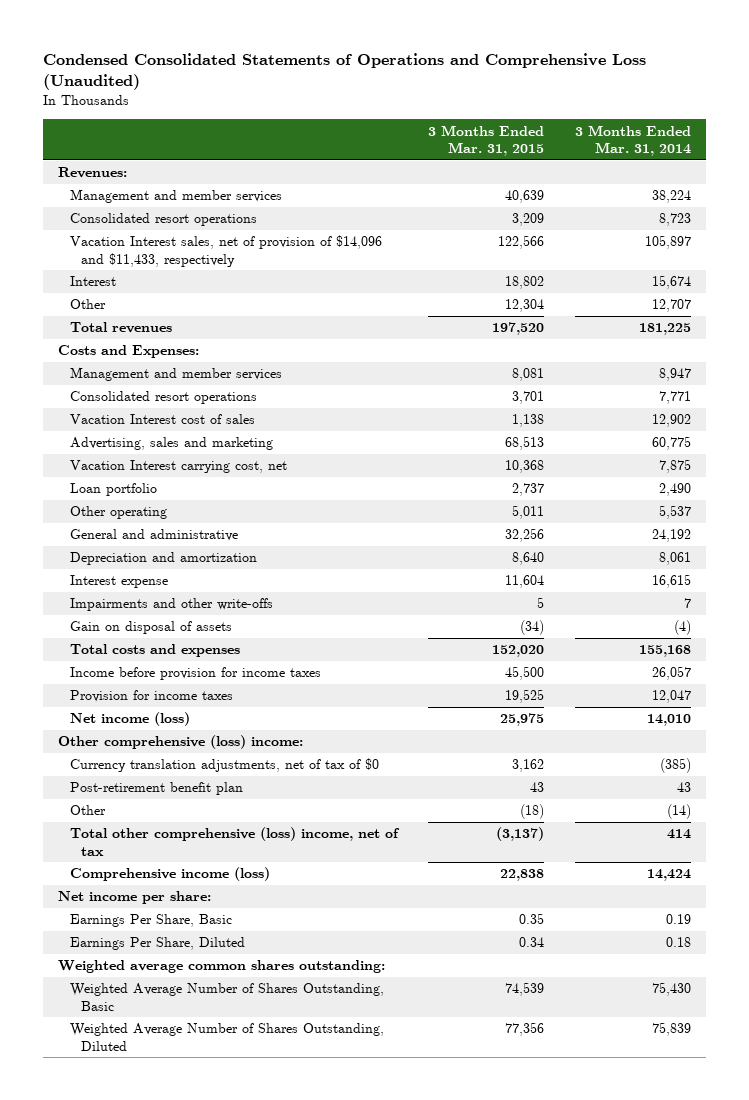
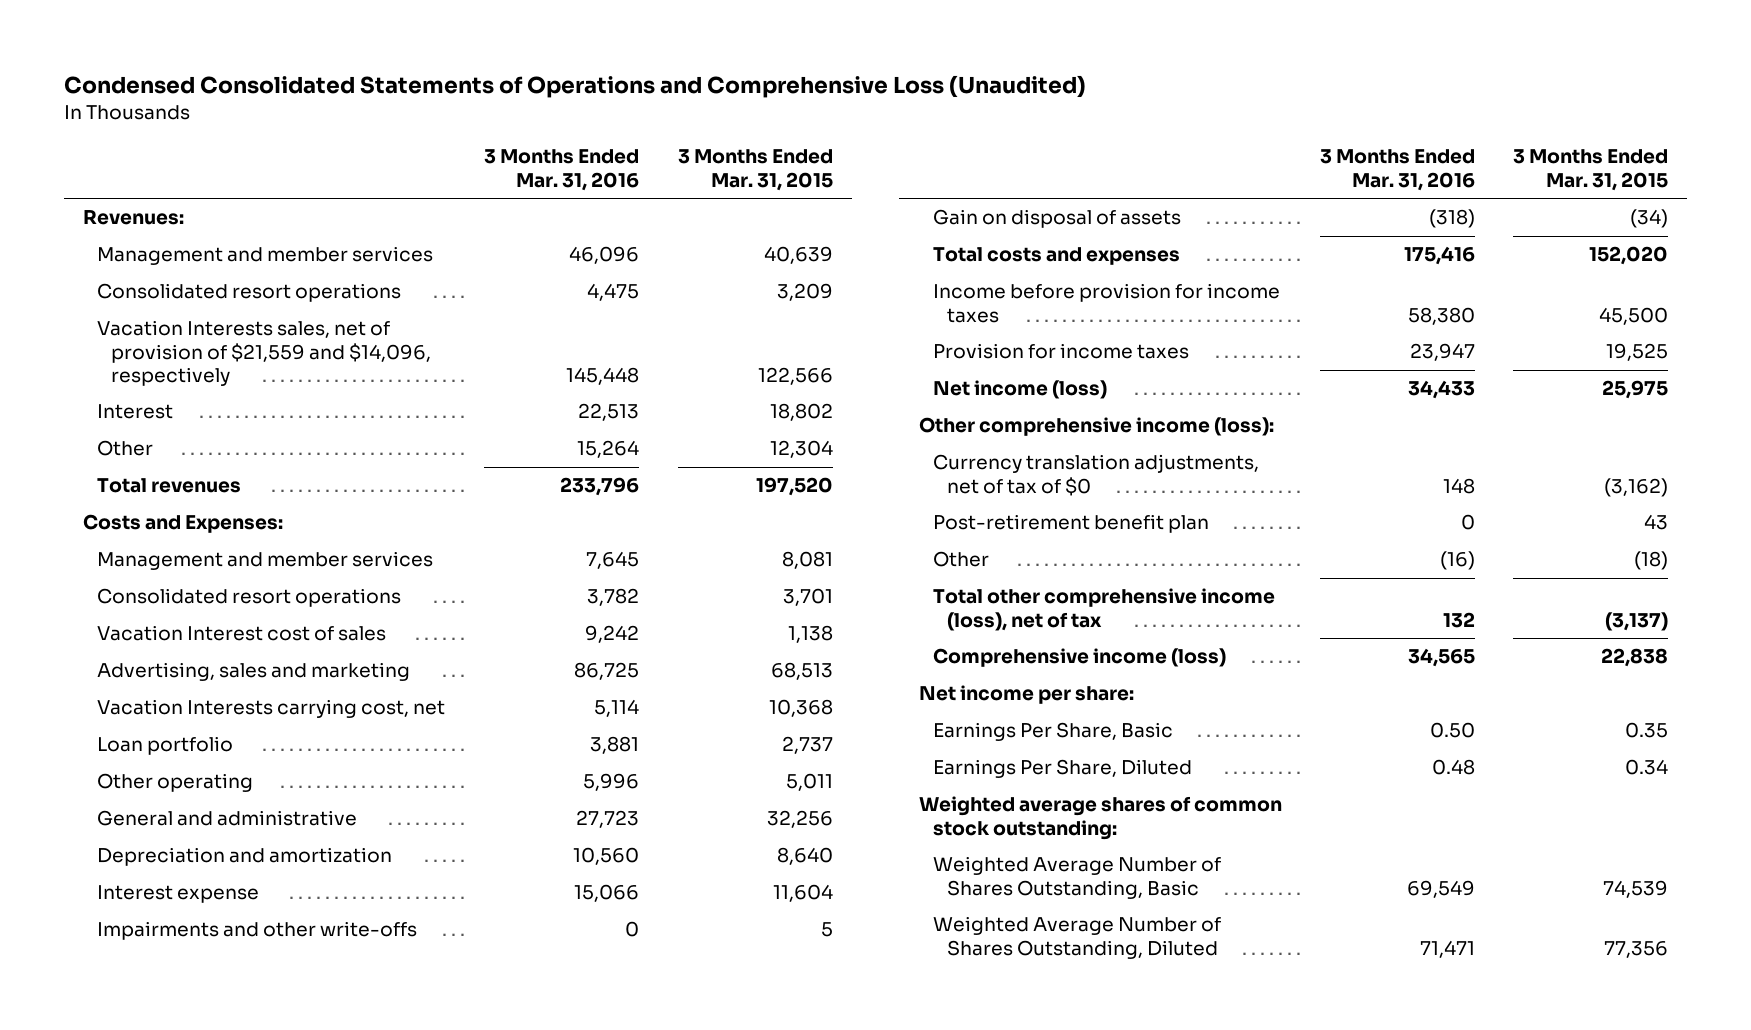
- | 3 Months Ended Mar. 31, 2015 | 3 Months Ended Mar. 31, 2014
+ | 3 Months Ended Mar. 31, 2016 | 3 Months Ended Mar. 31, 2015
- Vacation Interest sales, net of provision of $14,096 and $11,433, respectively | 122,566 | 105,897
+ Vacation Interests sales, net of provision of $21,559 and $14,096, respectively | 145,448 | 122,566
- Vacation Interest carrying cost, net | 10,368 | 7,875
+ Vacation Interests carrying cost, net | 5,114 | 10,368
- Other comprehensive (loss) income:
- Currency translation adjustments, net of tax of $0 | 3,162 | (385)
+ Other comprehensive income (loss):
+ Currency translation adjustments, net of tax of $0 | 148 | (3,162)
- Total other comprehensive (loss) income, net of tax | (3,137) | 414
+ Total other comprehensive income (loss), net of tax | 132 | (3,137)
- Weighted average common shares outstanding:
+ Weighted average shares of common stock outstanding:

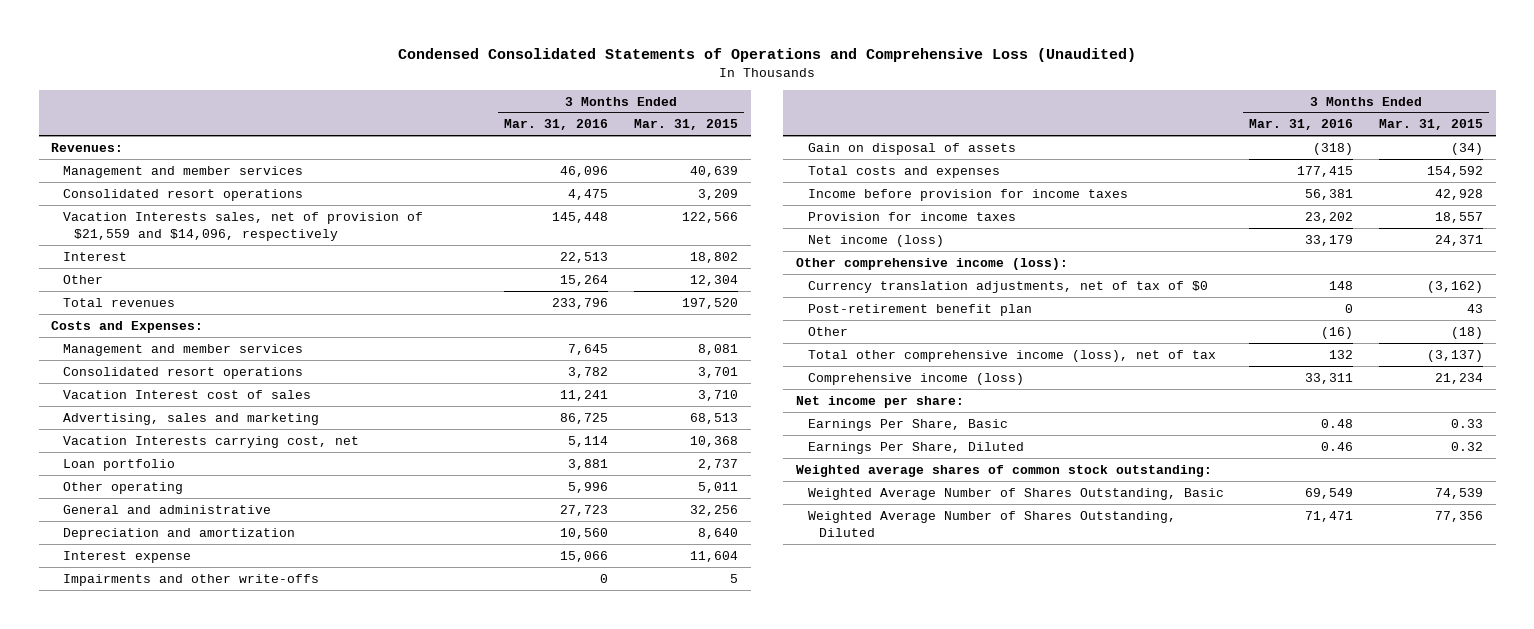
- Vacation Interest cost of sales | 9,242 | 1,138
+ Vacation Interest cost of sales | 11,241 | 3,710
- Total costs and expenses | 175,416 | 152,020
- Income before provision for income taxes | 58,380 | 45,500
- Provision for income taxes | 23,947 | 19,525
- Net income (loss) | 34,433 | 25,975
+ Total costs and expenses | 177,415 | 154,592
+ Income before provision for income taxes | 56,381 | 42,928
+ Provision for income taxes | 23,202 | 18,557
+ Net income (loss) | 33,179 | 24,371
- Comprehensive income (loss) | 34,565 | 22,838
+ Comprehensive income (loss) | 33,311 | 21,234
- Earnings Per Share, Basic | 0.50 | 0.35
- Earnings Per Share, Diluted | 0.48 | 0.34
+ Earnings Per Share, Basic | 0.48 | 0.33
+ Earnings Per Share, Diluted | 0.46 | 0.32

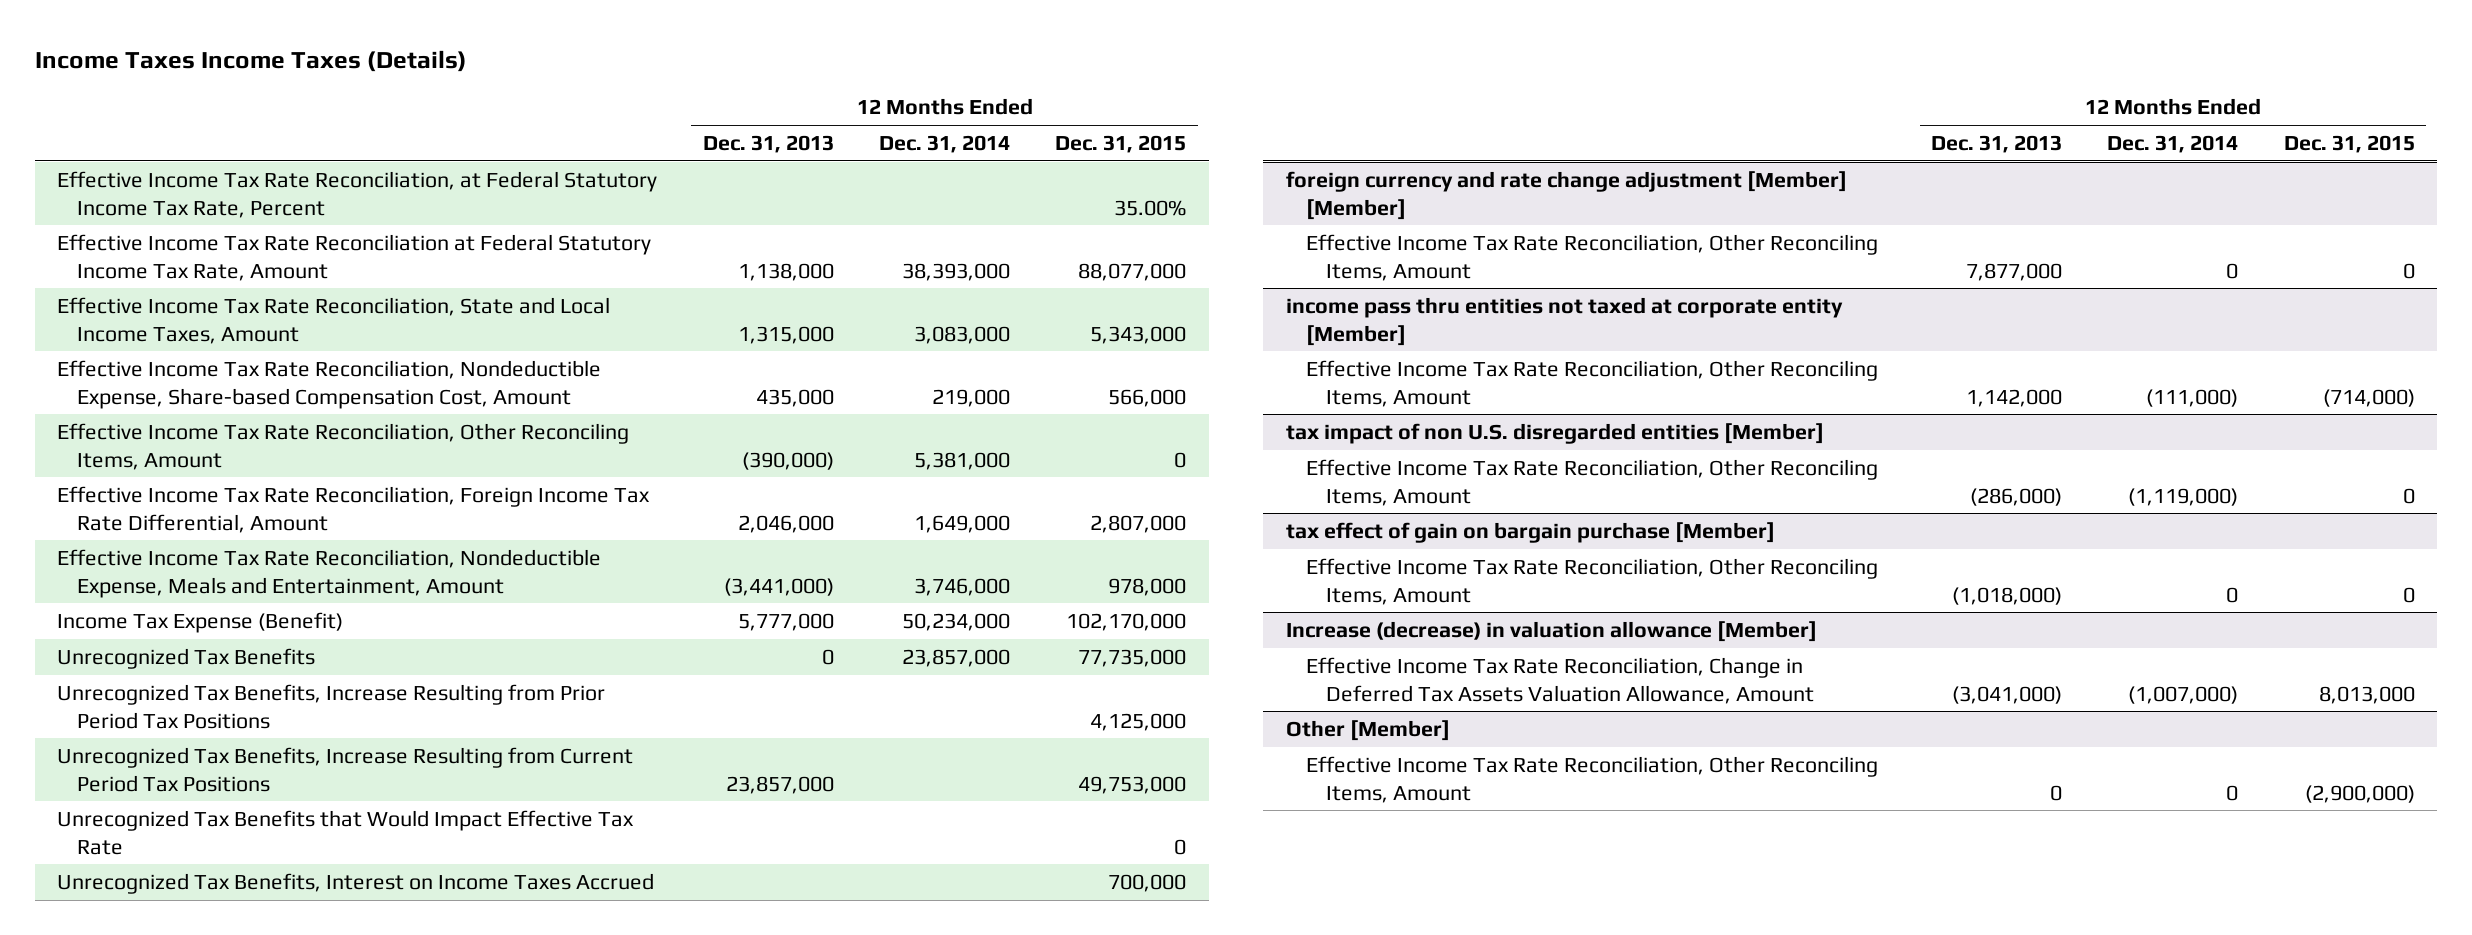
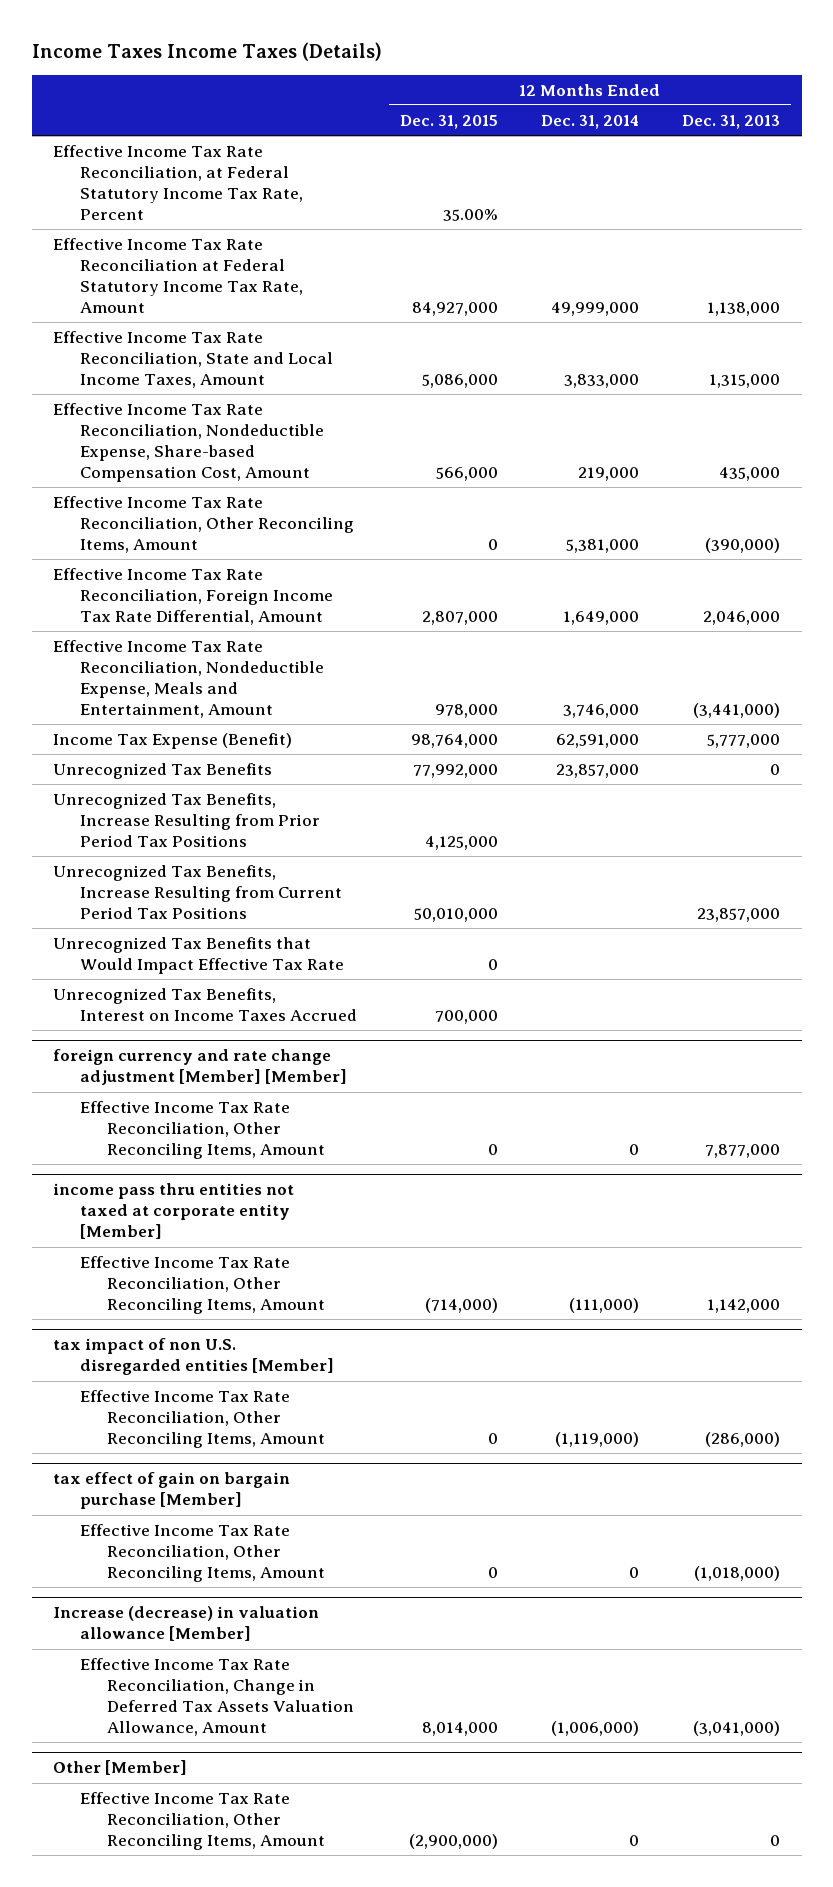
- | 12 Months Ended Dec. 31, 2013 | 12 Months Ended Dec. 31, 2014 | 12 Months Ended Dec. 31, 2015
+ | 12 Months Ended Dec. 31, 2015 | 12 Months Ended Dec. 31, 2014 | 12 Months Ended Dec. 31, 2013
- Effective Income Tax Rate Reconciliation at Federal Statutory Income Tax Rate, Amount | 1,138,000 | 38,393,000 | 88,077,000
- Effective Income Tax Rate Reconciliation, State and Local Income Taxes, Amount | 1,315,000 | 3,083,000 | 5,343,000
+ Effective Income Tax Rate Reconciliation at Federal Statutory Income Tax Rate, Amount | 84,927,000 | 49,999,000 | 1,138,000
+ Effective Income Tax Rate Reconciliation, State and Local Income Taxes, Amount | 5,086,000 | 3,833,000 | 1,315,000
- Income Tax Expense (Benefit) | 5,777,000 | 50,234,000 | 102,170,000
- Unrecognized Tax Benefits | 0 | 23,857,000 | 77,735,000
+ Income Tax Expense (Benefit) | 98,764,000 | 62,591,000 | 5,777,000
+ Unrecognized Tax Benefits | 77,992,000 | 23,857,000 | 0
- Unrecognized Tax Benefits, Increase Resulting from Current Period Tax Positions | 23,857,000 | | 49,753,000
+ Unrecognized Tax Benefits, Increase Resulting from Current Period Tax Positions | 50,010,000 | | 23,857,000
@ Increase (decrease) in valuation allowance [Member]
- Effective Income Tax Rate Reconciliation, Change in Deferred Tax Assets Valuation Allowance, Amount | (3,041,000) | (1,007,000) | 8,013,000
+ Effective Income Tax Rate Reconciliation, Change in Deferred Tax Assets Valuation Allowance, Amount | 8,014,000 | (1,006,000) | (3,041,000)

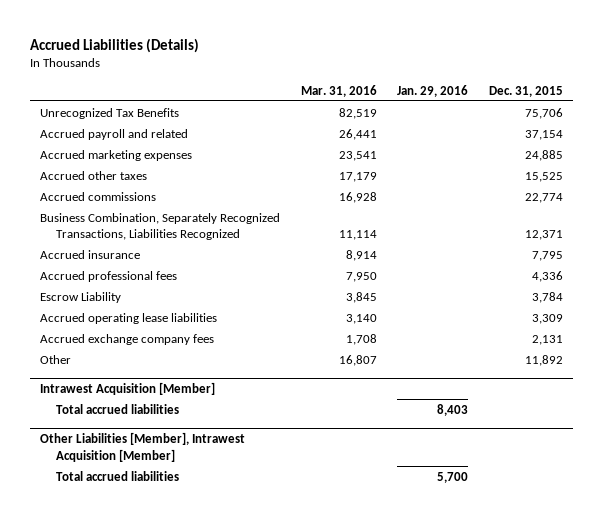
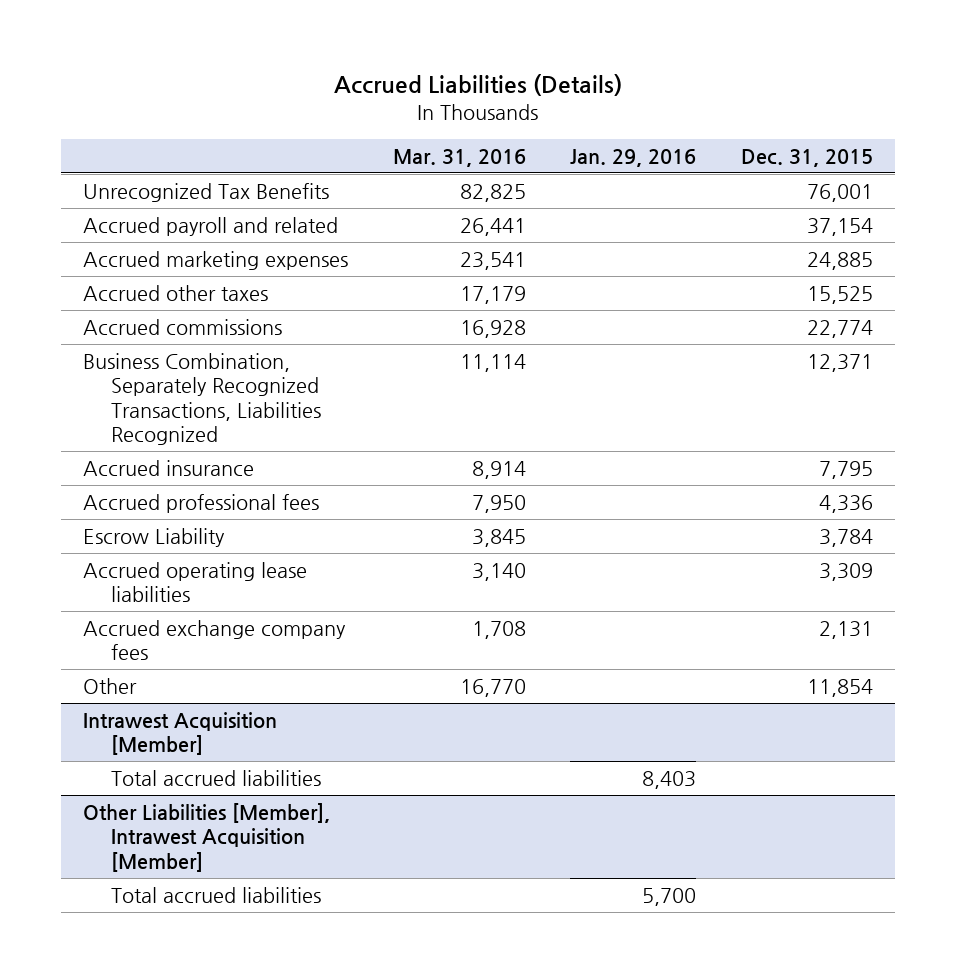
- Unrecognized Tax Benefits | 82,519 | | 75,706
+ Unrecognized Tax Benefits | 82,825 | | 76,001
- Other | 16,807 | | 11,892
+ Other | 16,770 | | 11,854

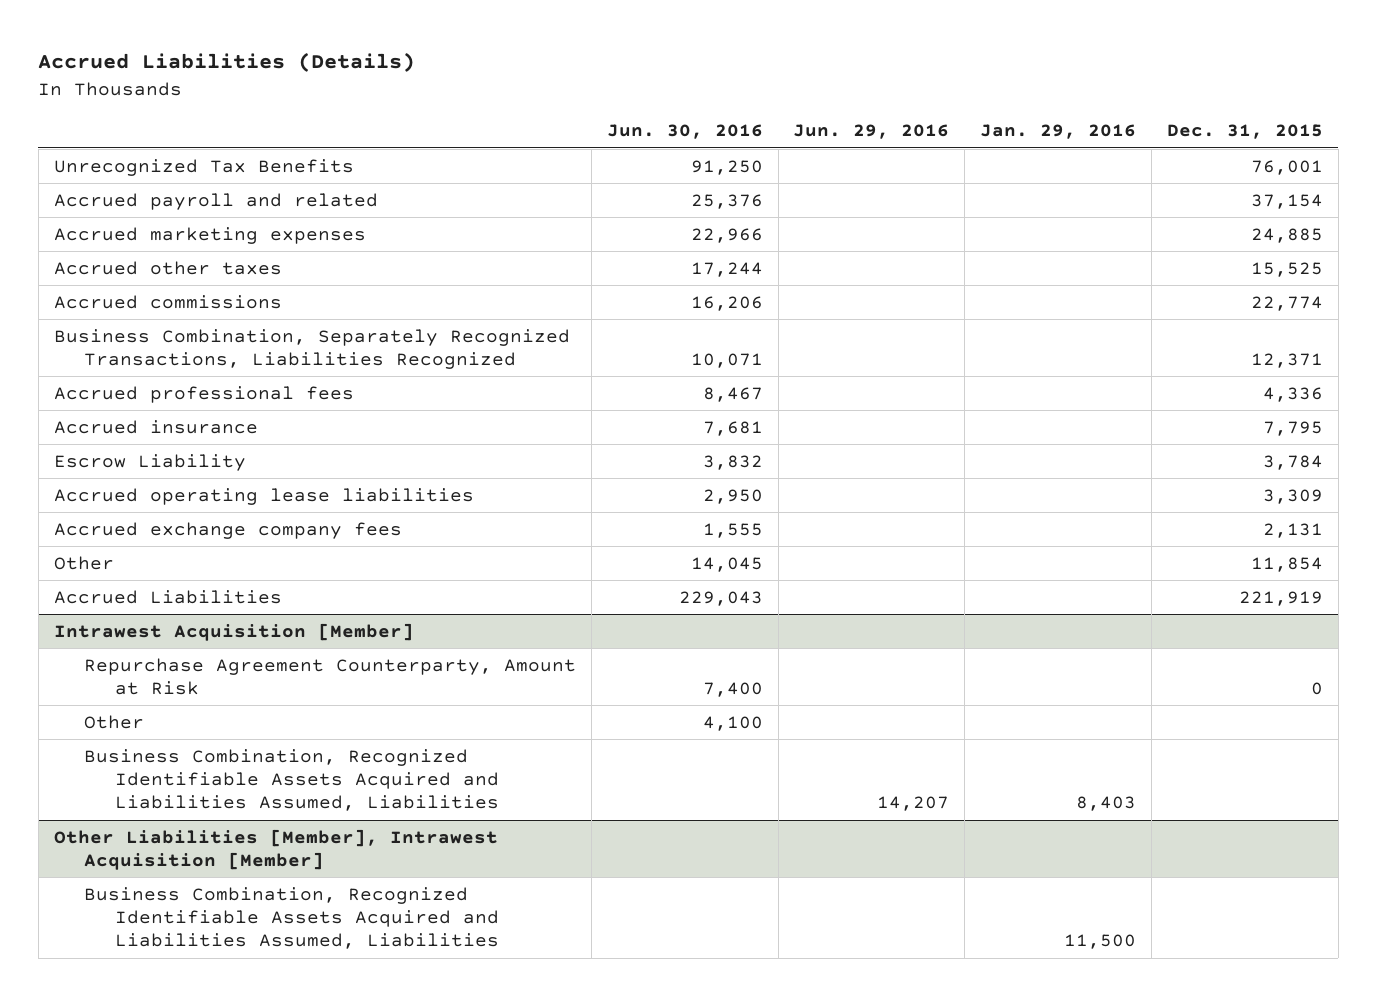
- | Mar. 31, 2016 | Jan. 29, 2016 | Dec. 31, 2015
+ | Jun. 30, 2016 | Jun. 29, 2016 | Jan. 29, 2016 | Dec. 31, 2015
moved down: Accrued insurance | 7,681 | | | 7,795
+ Accrued Liabilities | 229,043 | | | 221,919
@ Intrawest Acquisition [Member]
- Total accrued liabilities | | 8,403 |
+ Repurchase Agreement Counterparty, Amount at Risk | 7,400 | | | 0
+ Other | 4,100 | | |
+ Business Combination, Recognized Identifiable Assets Acquired and Liabilities Assumed, Liabilities | | 14,207 | 8,403 |
@ Other Liabilities [Member], Intrawest Acquisition [Member]
- Total accrued liabilities | | 5,700 |
+ Business Combination, Recognized Identifiable Assets Acquired and Liabilities Assumed, Liabilities | | | 11,500 |

